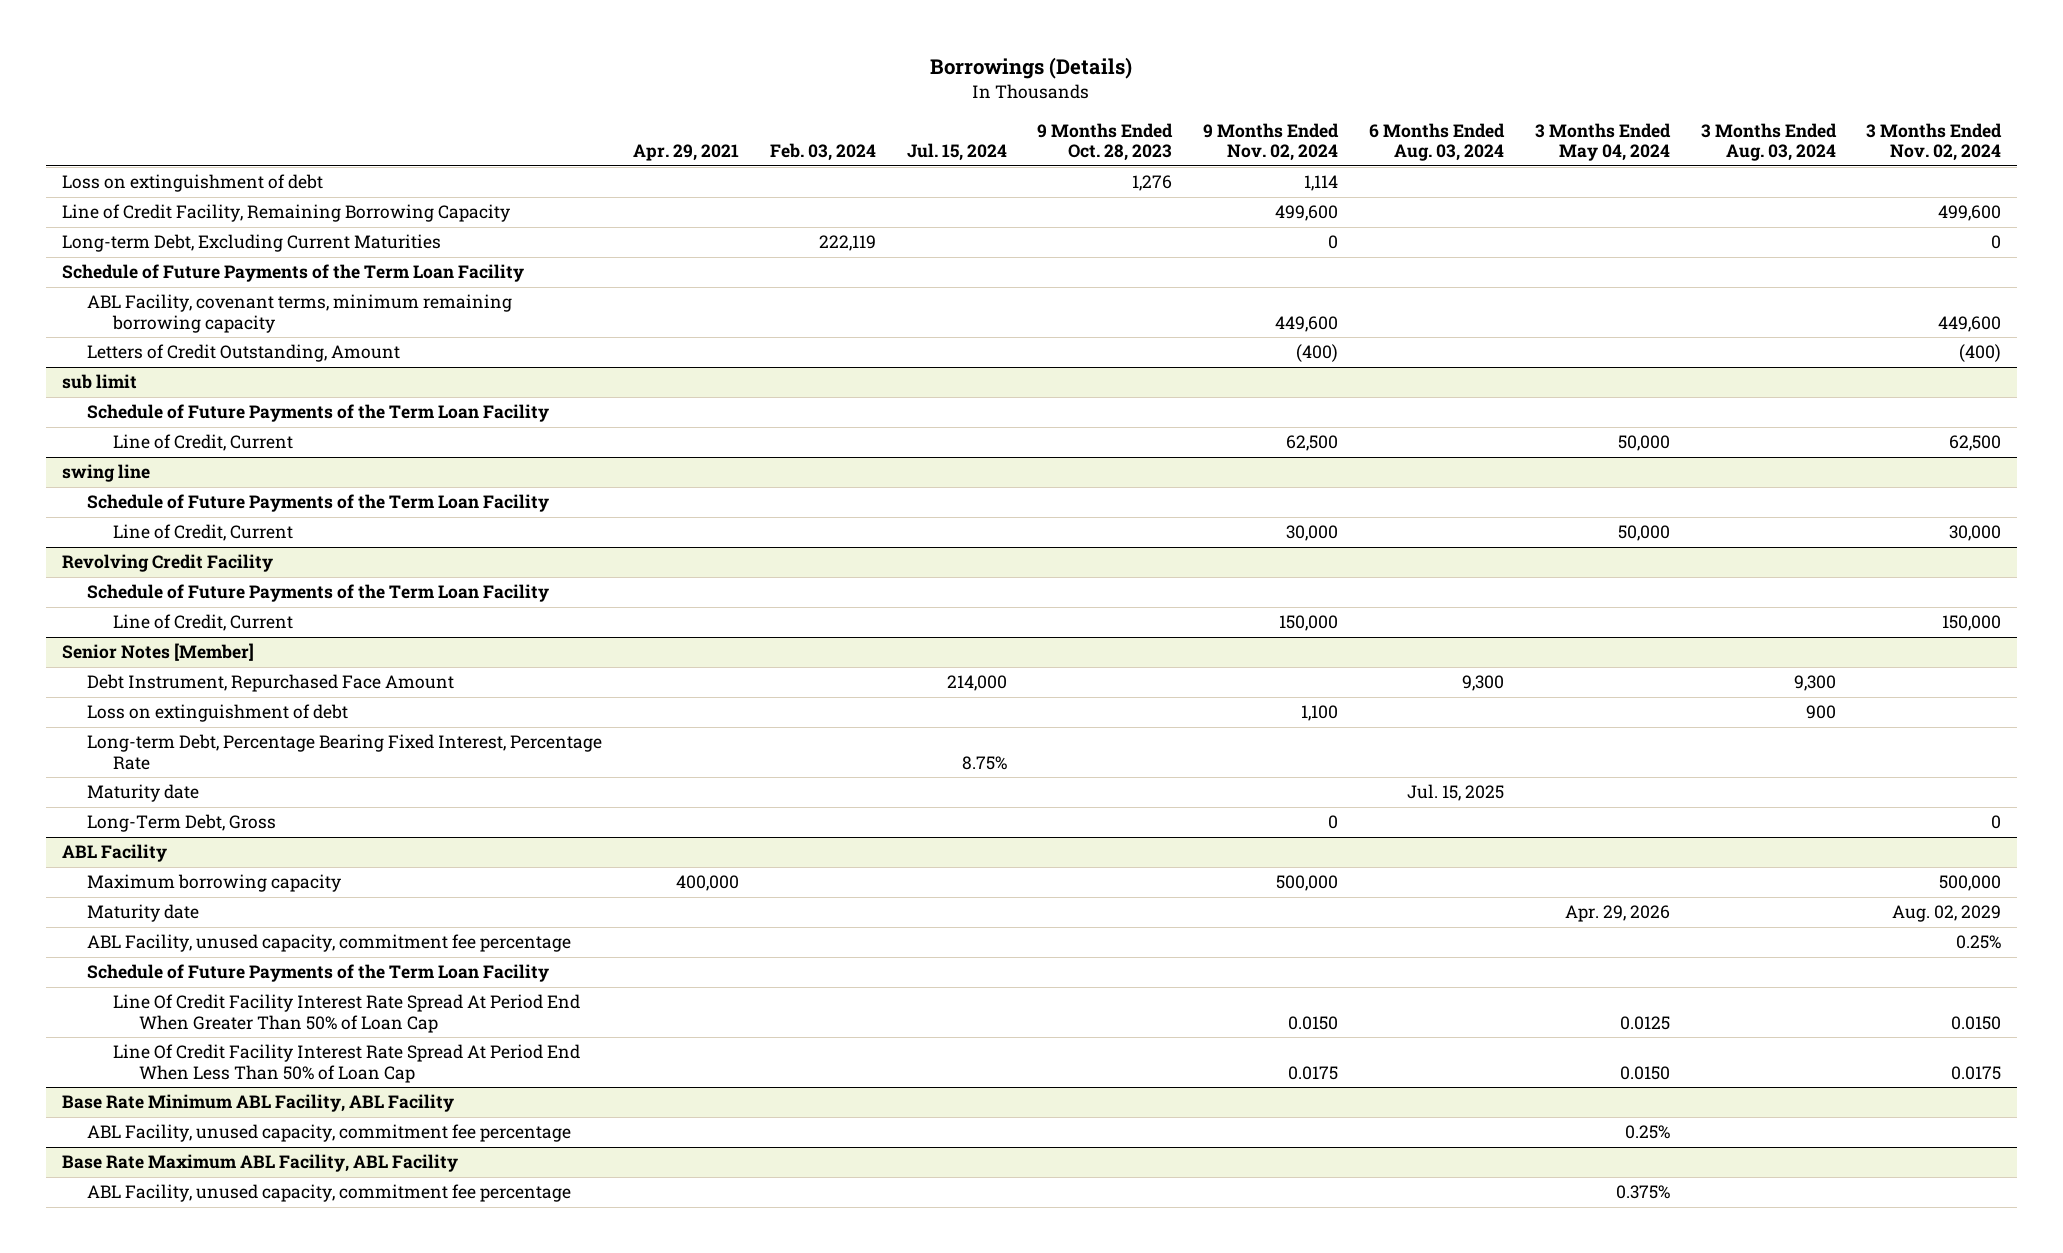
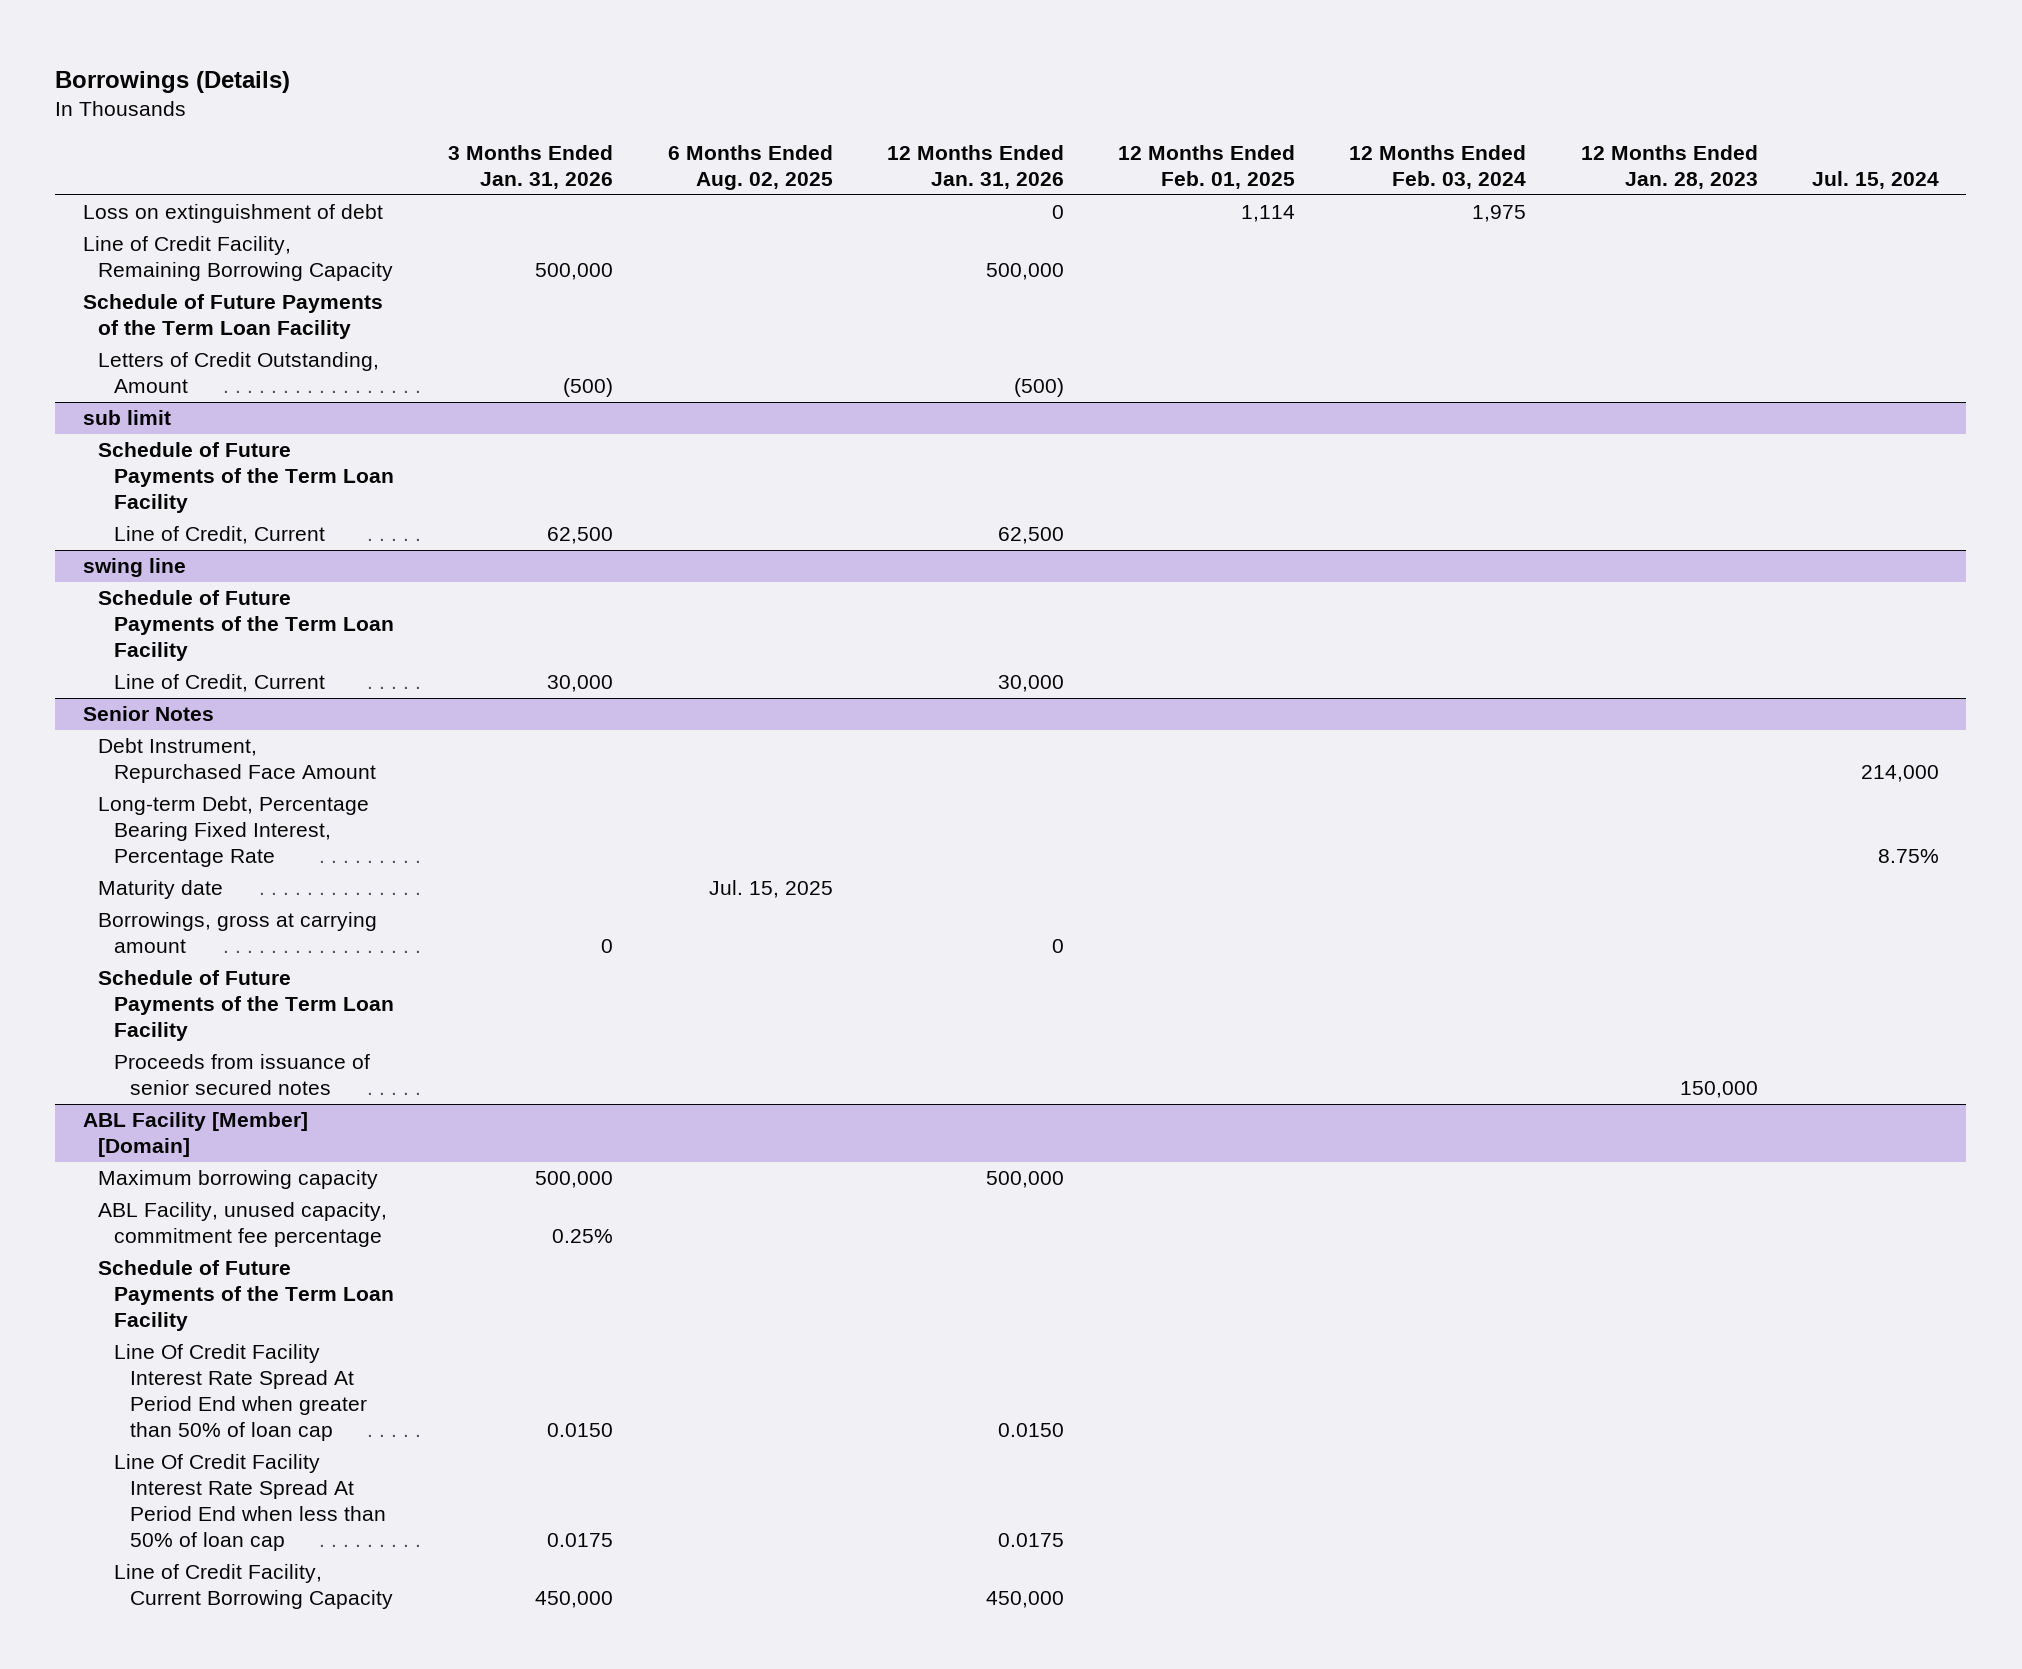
- | Apr. 29, 2021 | Feb. 03, 2024 | Jul. 15, 2024 | 9 Months Ended Oct. 28, 2023 | 9 Months Ended Nov. 02, 2024 | 6 Months Ended Aug. 03, 2024 | 3 Months Ended May 04, 2024 | 3 Months Ended Aug. 03, 2024 | 3 Months Ended Nov. 02, 2024
+ | 3 Months Ended Jan. 31, 2026 | 6 Months Ended Aug. 02, 2025 | 12 Months Ended Jan. 31, 2026 | 12 Months Ended Feb. 01, 2025 | 12 Months Ended Feb. 03, 2024 | 12 Months Ended Jan. 28, 2023 | Jul. 15, 2024
- Long-term Debt, Excluding Current Maturities | | 222,119 | | | 0 | | | | 0
- ABL Facility, covenant terms, minimum remaining borrowing capacity | | | | | 449,600 | | | | 449,600
- Revolving Credit Facility
- Schedule of Future Payments of the Term Loan Facility
- Line of Credit, Current | | | | | 150,000 | | | | 150,000
- Senior Notes [Member]
+ Senior Notes
- Loss on extinguishment of debt | | | | | 1,100 | | | 900 |
- Long-Term Debt, Gross | | | | | 0 | | | | 0
- ABL Facility
+ Borrowings, gross at carrying amount | 0 | | 0 | | | |
+ Schedule of Future Payments of the Term Loan Facility
+ Proceeds from issuance of senior secured notes | | | | | | 150,000 |
+ ABL Facility [Member] [Domain]
- Maturity date | | | | | | | Apr. 29, 2026 | | Aug. 02, 2029
- Line Of Credit Facility Interest Rate Spread At Period End When Greater Than 50% of Loan Cap | | | | | 0.0150 | | 0.0125 | | 0.0150
- Line Of Credit Facility Interest Rate Spread At Period End When Less Than 50% of Loan Cap | | | | | 0.0175 | | 0.0150 | | 0.0175
- Base Rate Minimum ABL Facility, ABL Facility
- ABL Facility, unused capacity, commitment fee percentage | | | | | | | 0.25% | |
- Base Rate Maximum ABL Facility, ABL Facility
- ABL Facility, unused capacity, commitment fee percentage | | | | | | | 0.375% | |
+ Line Of Credit Facility Interest Rate Spread At Period End when greater than 50% of loan cap | 0.0150 | | 0.0150 | | | |
+ Line Of Credit Facility Interest Rate Spread At Period End when less than 50% of loan cap | 0.0175 | | 0.0175 | | | |
+ Line of Credit Facility, Current Borrowing Capacity | 450,000 | | 450,000 | | | |

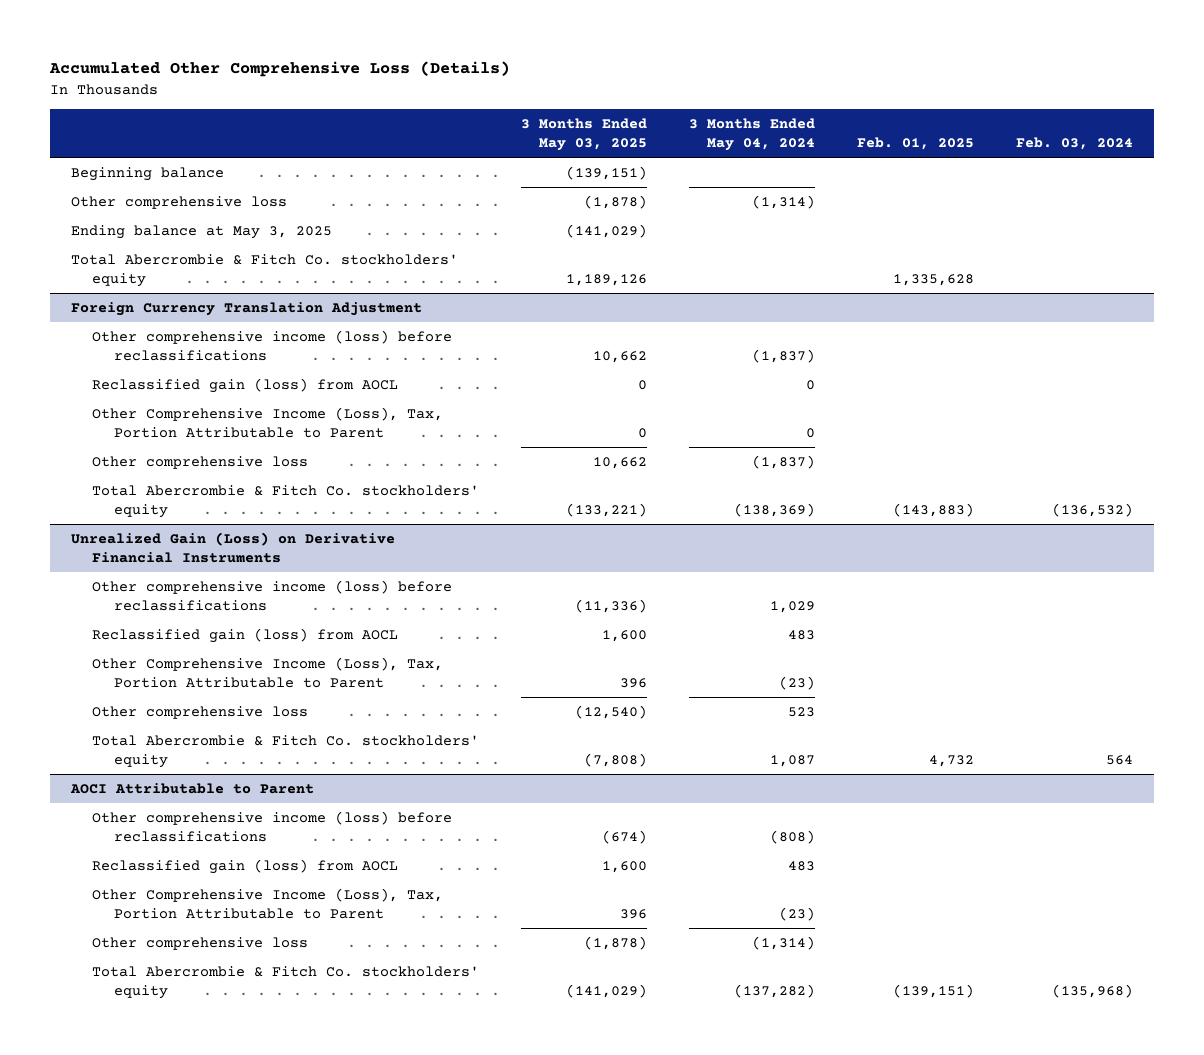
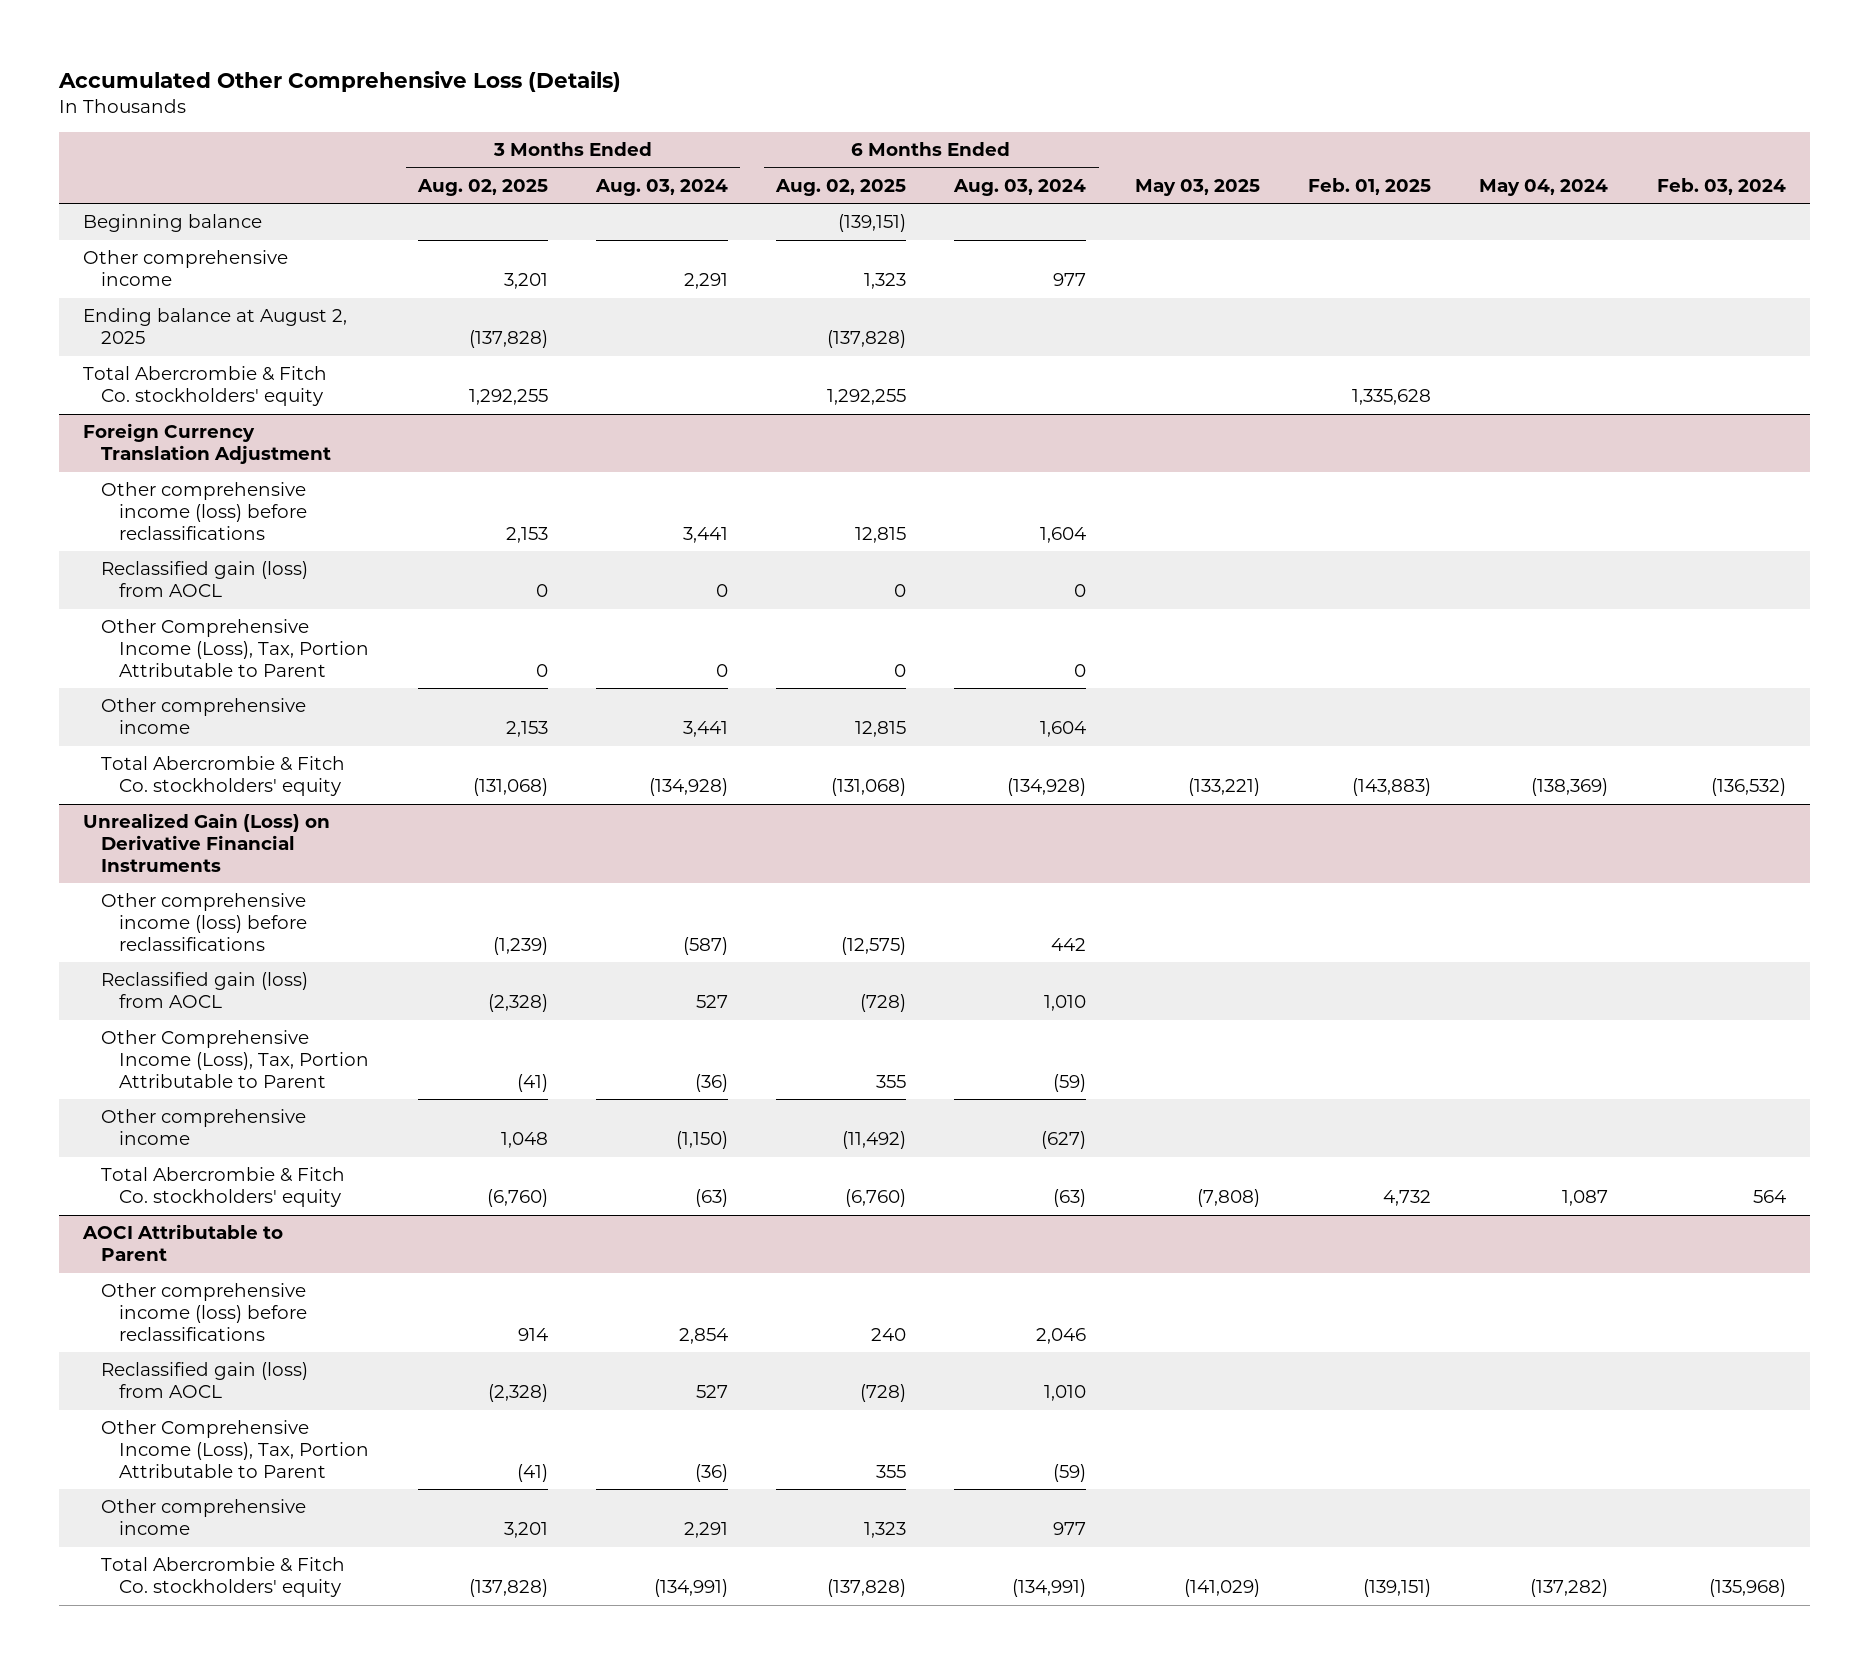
- | 3 Months Ended May 03, 2025 | 3 Months Ended May 04, 2024 | Feb. 01, 2025 | Feb. 03, 2024
+ | 3 Months Ended Aug. 02, 2025 | 3 Months Ended Aug. 03, 2024 | 6 Months Ended Aug. 02, 2025 | 6 Months Ended Aug. 03, 2024 | May 03, 2025 | Feb. 01, 2025 | May 04, 2024 | Feb. 03, 2024
- Other comprehensive loss | (1,878) | (1,314) | |
- Ending balance at May 3, 2025 | (141,029) | | |
+ Other comprehensive income | 3,201 | 2,291 | 1,323 | 977 | | | |
+ Ending balance at August 2, 2025 | (137,828) | | (137,828) | | | | |
@ Foreign Currency Translation Adjustment
- Other comprehensive loss | 10,662 | (1,837) | |
+ Other comprehensive income | 2,153 | 3,441 | 12,815 | 1,604 | | | |
@ Unrealized Gain (Loss) on Derivative Financial Instruments
- Other comprehensive loss | (12,540) | 523 | |
+ Other comprehensive income | 1,048 | (1,150) | (11,492) | (627) | | | |
@ AOCI Attributable to Parent
- Other comprehensive loss | (1,878) | (1,314) | |
+ Other comprehensive income | 3,201 | 2,291 | 1,323 | 977 | | | |

